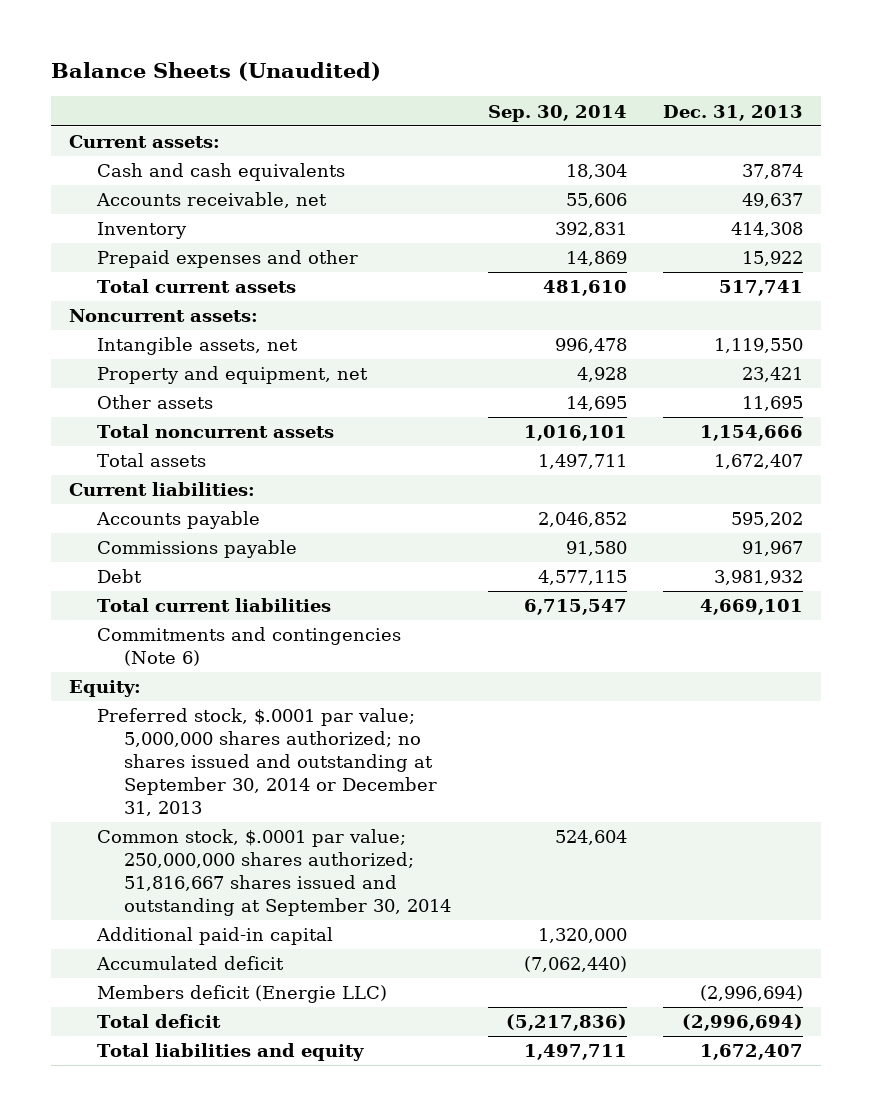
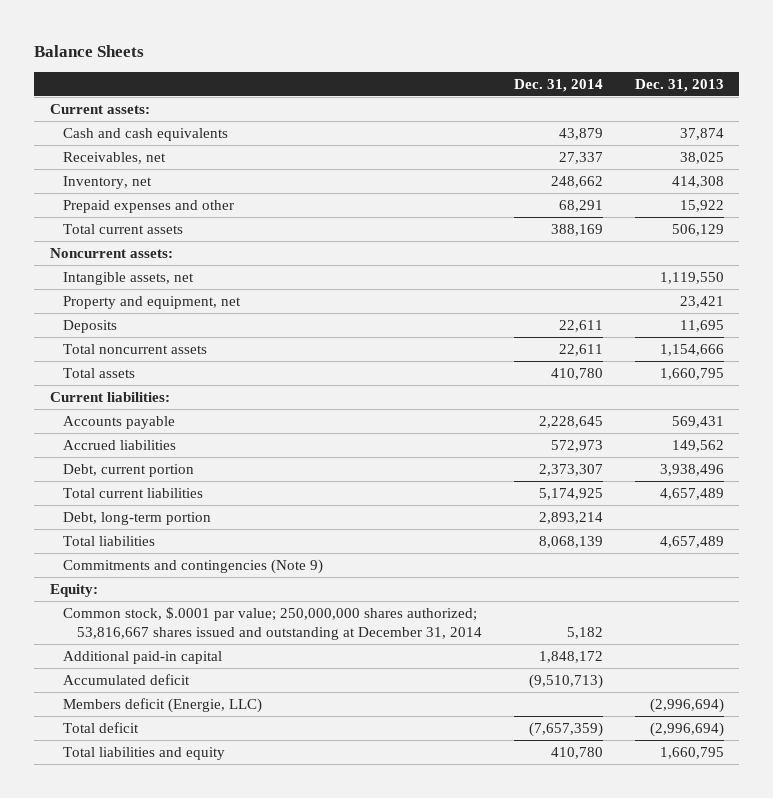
- Balance Sheets (Unaudited)
+ Balance Sheets
- | Sep. 30, 2014 | Dec. 31, 2013
+ | Dec. 31, 2014 | Dec. 31, 2013
- Accounts receivable, net | 55,606 | 49,637
- Inventory | 392,831 | 414,308
+ Receivables, net | 27,337 | 38,025
+ Inventory, net | 248,662 | 414,308
- Total current assets | 481,610 | 517,741
+ Total current assets | 388,169 | 506,129
- Other assets | 14,695 | 11,695
+ Deposits | 22,611 | 11,695
- Total assets | 1,497,711 | 1,672,407
+ Total assets | 410,780 | 1,660,795
- Accounts payable | 2,046,852 | 595,202
- Commissions payable | 91,580 | 91,967
- Debt | 4,577,115 | 3,981,932
- Total current liabilities | 6,715,547 | 4,669,101
- Commitments and contingencies (Note 6)
+ Accounts payable | 2,228,645 | 569,431
+ Accrued liabilities | 572,973 | 149,562
+ Debt, current portion | 2,373,307 | 3,938,496
+ Total current liabilities | 5,174,925 | 4,657,489
+ Debt, long-term portion | 2,893,214 |
+ Total liabilities | 8,068,139 | 4,657,489
+ Commitments and contingencies (Note 9)
- Preferred stock, $.0001 par value; 5,000,000 shares authorized; no shares issued and outstanding at September 30, 2014 or December 31, 2013
- Common stock, $.0001 par value; 250,000,000 shares authorized; 51,816,667 shares issued and outstanding at September 30, 2014 | 524,604 |
+ Common stock, $.0001 par value; 250,000,000 shares authorized; 53,816,667 shares issued and outstanding at December 31, 2014 | 5,182 |
- Members deficit (Energie LLC) | | (2,996,694)
+ Members deficit (Energie, LLC) | | (2,996,694)
- Total liabilities and equity | 1,497,711 | 1,672,407
+ Total liabilities and equity | 410,780 | 1,660,795

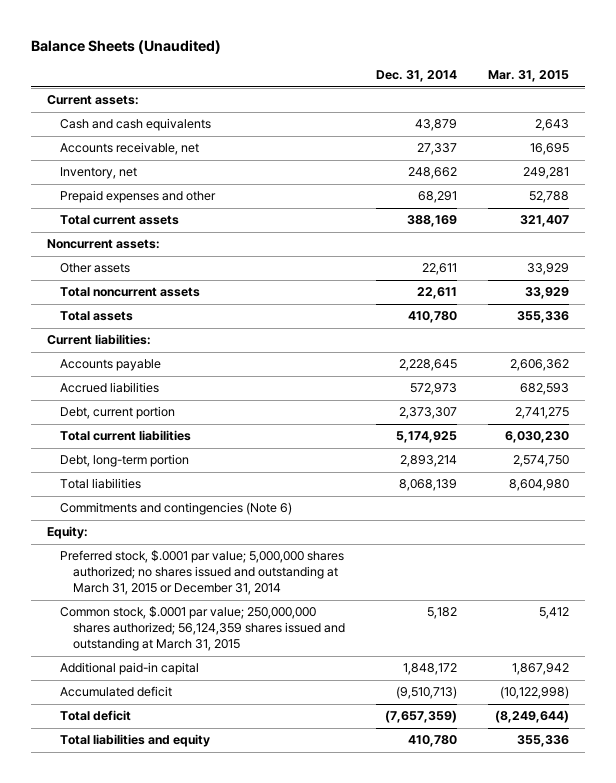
- Balance Sheets
+ Balance Sheets (Unaudited)
- | Dec. 31, 2014 | Dec. 31, 2013
+ | Dec. 31, 2014 | Mar. 31, 2015
- Receivables, net | 27,337 | 38,025
+ Accounts receivable, net | 27,337 | 16,695
- Intangible assets, net | | 1,119,550
- Property and equipment, net | | 23,421
- Deposits | 22,611 | 11,695
+ Other assets | 22,611 | 33,929
- Commitments and contingencies (Note 9)
+ Commitments and contingencies (Note 6)
- Common stock, $.0001 par value; 250,000,000 shares authorized; 53,816,667 shares issued and outstanding at December 31, 2014 | 5,182 |
+ Preferred stock, $.0001 par value; 5,000,000 shares authorized; no shares issued and outstanding at March 31, 2015 or December 31, 2014
+ Common stock, $.0001 par value; 250,000,000 shares authorized; 56,124,359 shares issued and outstanding at March 31, 2015 | 5,182 | 5,412
- Members deficit (Energie, LLC) | | (2,996,694)

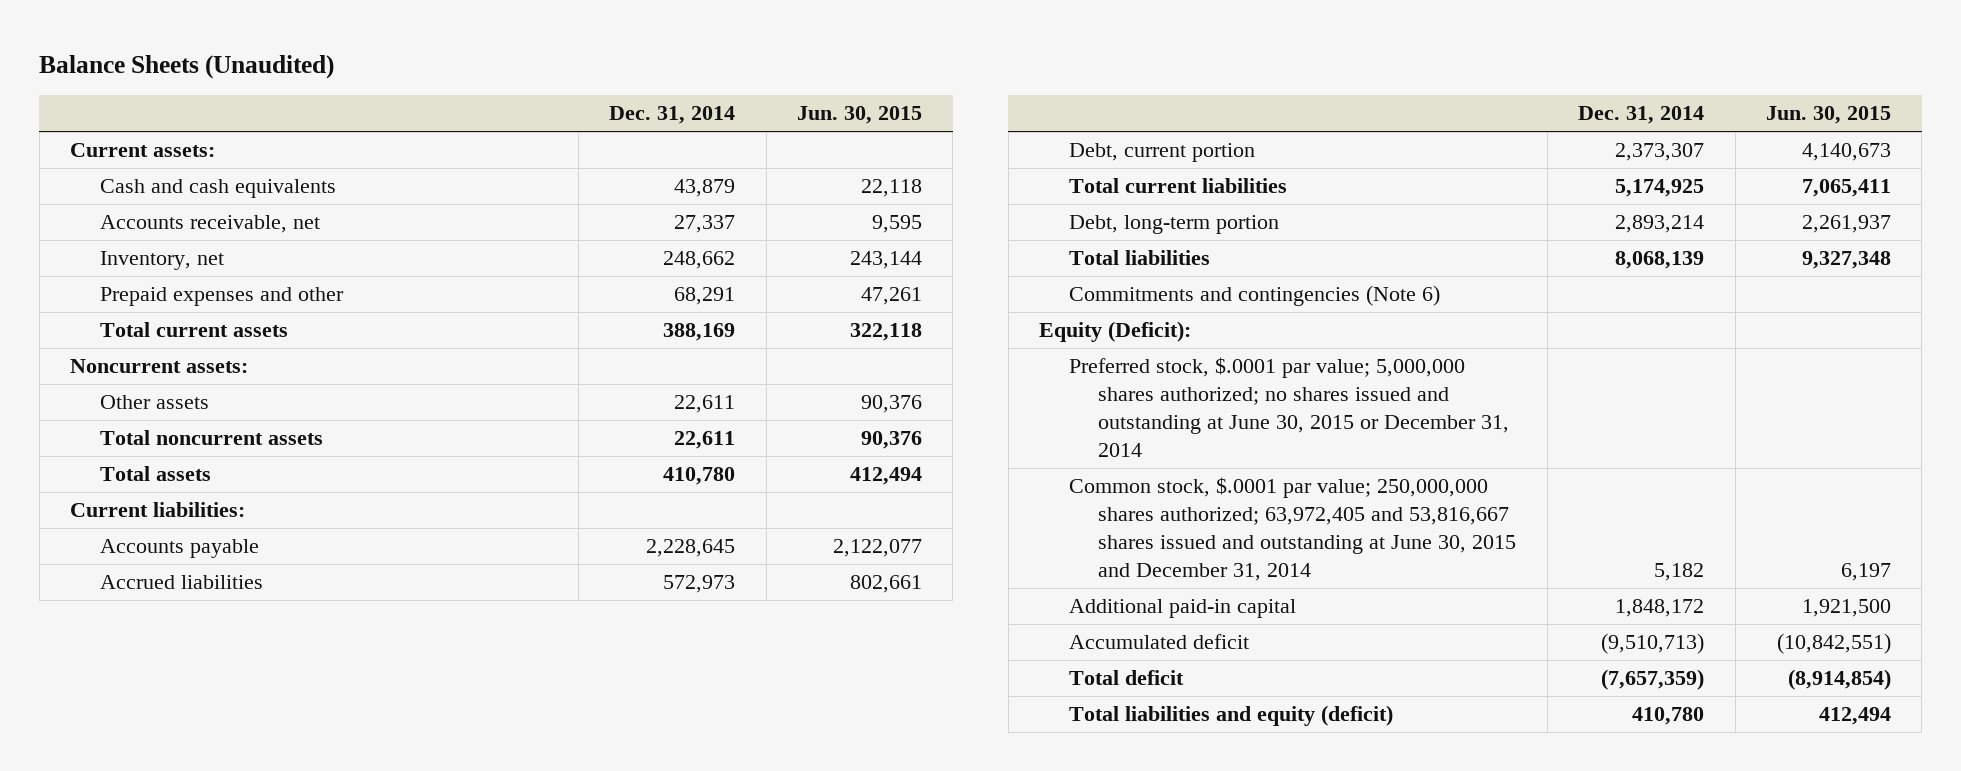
- | Dec. 31, 2014 | Mar. 31, 2015
+ | Dec. 31, 2014 | Jun. 30, 2015
- Equity:
- Preferred stock, $.0001 par value; 5,000,000 shares authorized; no shares issued and outstanding at March 31, 2015 or December 31, 2014
- Common stock, $.0001 par value; 250,000,000 shares authorized; 56,124,359 shares issued and outstanding at March 31, 2015 | 5,182 | 5,412
+ Equity (Deficit):
+ Preferred stock, $.0001 par value; 5,000,000 shares authorized; no shares issued and outstanding at June 30, 2015 or December 31, 2014
+ Common stock, $.0001 par value; 250,000,000 shares authorized; 63,972,405 and 53,816,667 shares issued and outstanding at June 30, 2015 and December 31, 2014 | 5,182 | 6,197
- Total liabilities and equity | 410,780 | 355,336
+ Total liabilities and equity (deficit) | 410,780 | 412,494

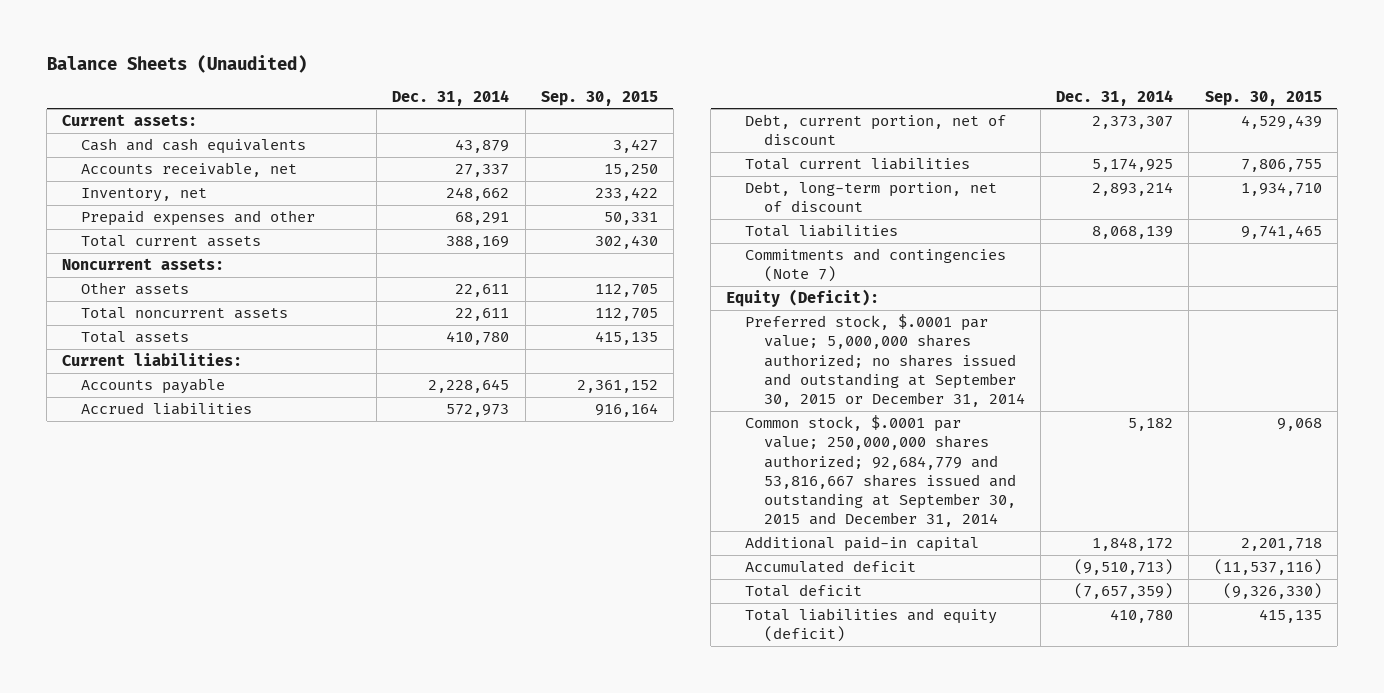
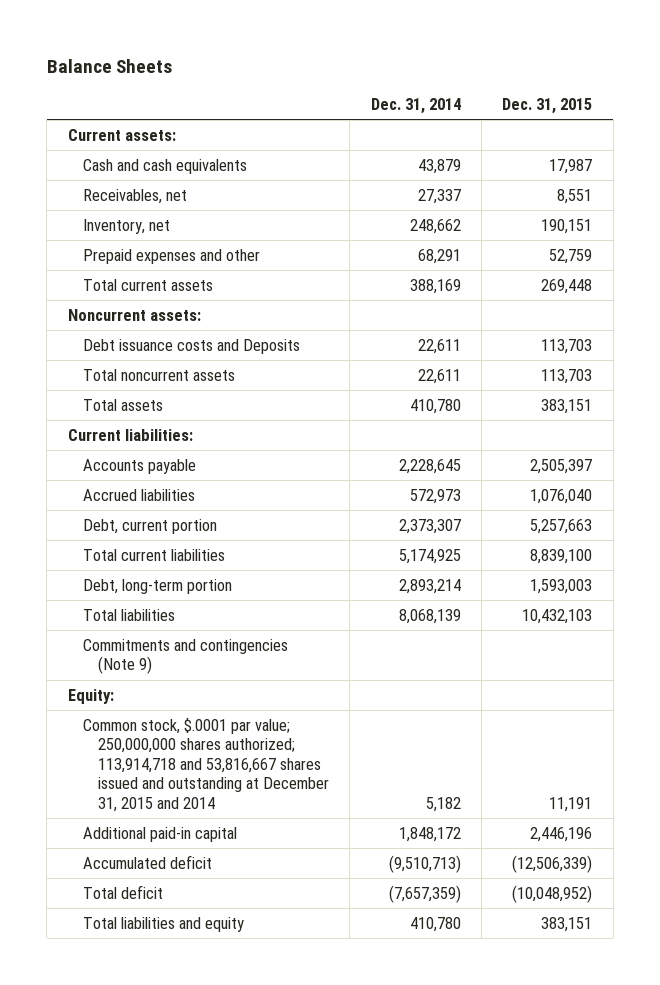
- Balance Sheets (Unaudited)
+ Balance Sheets
- | Dec. 31, 2014 | Sep. 30, 2015
+ | Dec. 31, 2014 | Dec. 31, 2015
- Accounts receivable, net | 27,337 | 15,250
+ Receivables, net | 27,337 | 8,551
- Other assets | 22,611 | 112,705
+ Debt issuance costs and Deposits | 22,611 | 113,703
- Debt, current portion, net of discount | 2,373,307 | 4,529,439
+ Debt, current portion | 2,373,307 | 5,257,663
- Debt, long-term portion, net of discount | 2,893,214 | 1,934,710
+ Debt, long-term portion | 2,893,214 | 1,593,003
- Commitments and contingencies (Note 7)
- Equity (Deficit):
- Preferred stock, $.0001 par value; 5,000,000 shares authorized; no shares issued and outstanding at September 30, 2015 or December 31, 2014
- Common stock, $.0001 par value; 250,000,000 shares authorized; 92,684,779 and 53,816,667 shares issued and outstanding at September 30, 2015 and December 31, 2014 | 5,182 | 9,068
+ Commitments and contingencies (Note 9)
+ Equity:
+ Common stock, $.0001 par value; 250,000,000 shares authorized; 113,914,718 and 53,816,667 shares issued and outstanding at December 31, 2015 and 2014 | 5,182 | 11,191
- Total liabilities and equity (deficit) | 410,780 | 415,135
+ Total liabilities and equity | 410,780 | 383,151

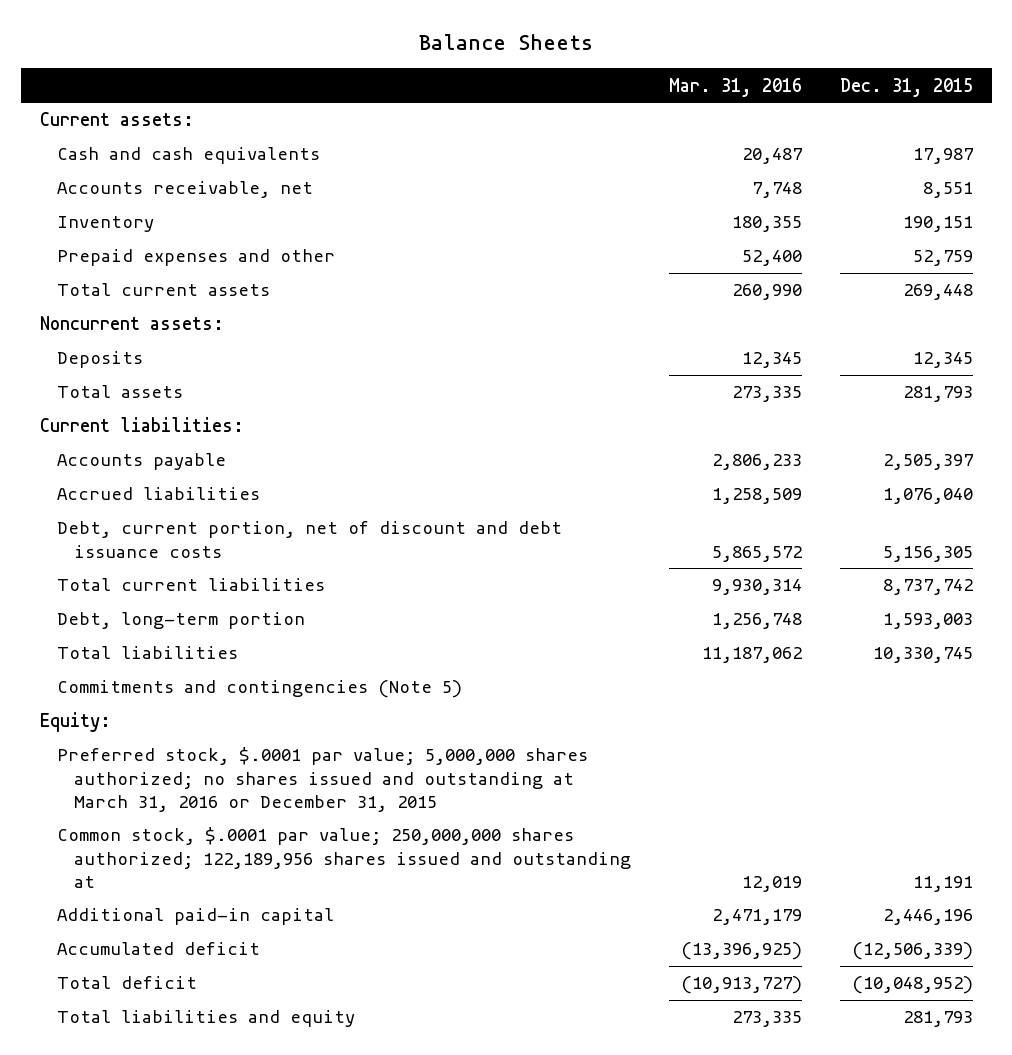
- | Dec. 31, 2014 | Dec. 31, 2015
+ | Mar. 31, 2016 | Dec. 31, 2015
- Receivables, net | 27,337 | 8,551
- Inventory, net | 248,662 | 190,151
+ Accounts receivable, net | 7,748 | 8,551
+ Inventory | 180,355 | 190,151
- Debt issuance costs and Deposits | 22,611 | 113,703
- Total noncurrent assets | 22,611 | 113,703
- Total assets | 410,780 | 383,151
+ Deposits | 12,345 | 12,345
+ Total assets | 273,335 | 281,793
- Debt, current portion | 2,373,307 | 5,257,663
- Total current liabilities | 5,174,925 | 8,839,100
+ Debt, current portion, net of discount and debt issuance costs | 5,865,572 | 5,156,305
+ Total current liabilities | 9,930,314 | 8,737,742
- Total liabilities | 8,068,139 | 10,432,103
- Commitments and contingencies (Note 9)
+ Total liabilities | 11,187,062 | 10,330,745
+ Commitments and contingencies (Note 5)
- Common stock, $.0001 par value; 250,000,000 shares authorized; 113,914,718 and 53,816,667 shares issued and outstanding at December 31, 2015 and 2014 | 5,182 | 11,191
+ Preferred stock, $.0001 par value; 5,000,000 shares authorized; no shares issued and outstanding at March 31, 2016 or December 31, 2015
+ Common stock, $.0001 par value; 250,000,000 shares authorized; 122,189,956 shares issued and outstanding at | 12,019 | 11,191
- Total liabilities and equity | 410,780 | 383,151
+ Total liabilities and equity | 273,335 | 281,793

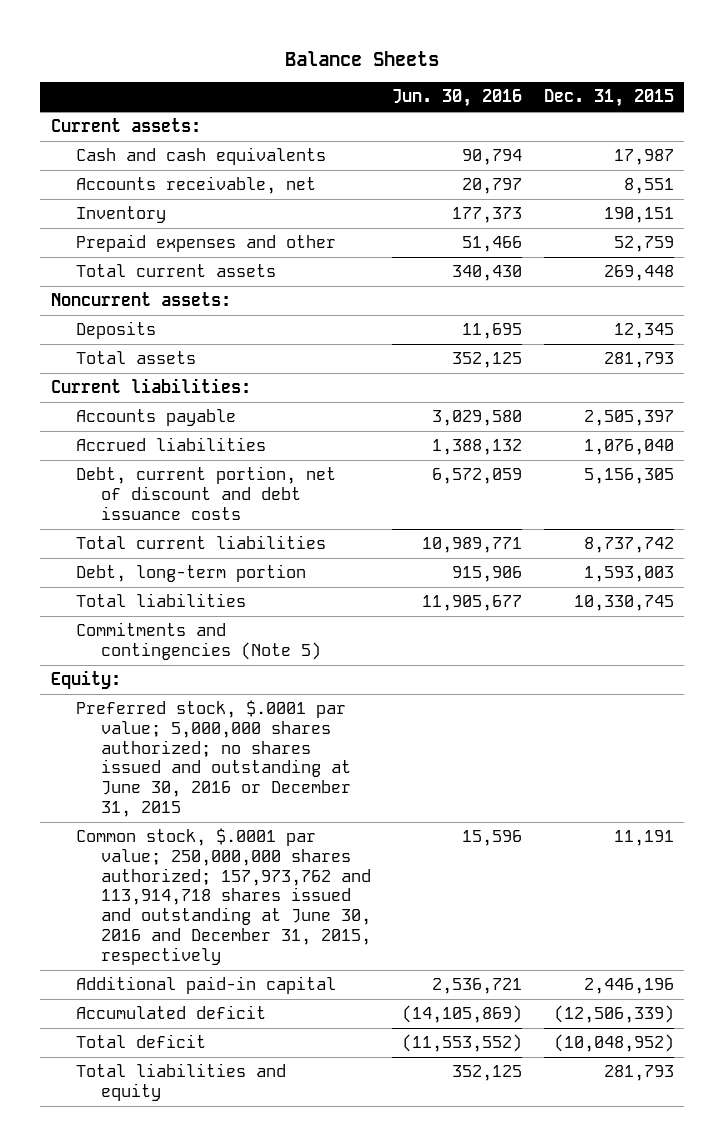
- | Mar. 31, 2016 | Dec. 31, 2015
+ | Jun. 30, 2016 | Dec. 31, 2015
- Preferred stock, $.0001 par value; 5,000,000 shares authorized; no shares issued and outstanding at March 31, 2016 or December 31, 2015
- Common stock, $.0001 par value; 250,000,000 shares authorized; 122,189,956 shares issued and outstanding at | 12,019 | 11,191
+ Preferred stock, $.0001 par value; 5,000,000 shares authorized; no shares issued and outstanding at June 30, 2016 or December 31, 2015
+ Common stock, $.0001 par value; 250,000,000 shares authorized; 157,973,762 and 113,914,718 shares issued and outstanding at June 30, 2016 and December 31, 2015, respectively | 15,596 | 11,191

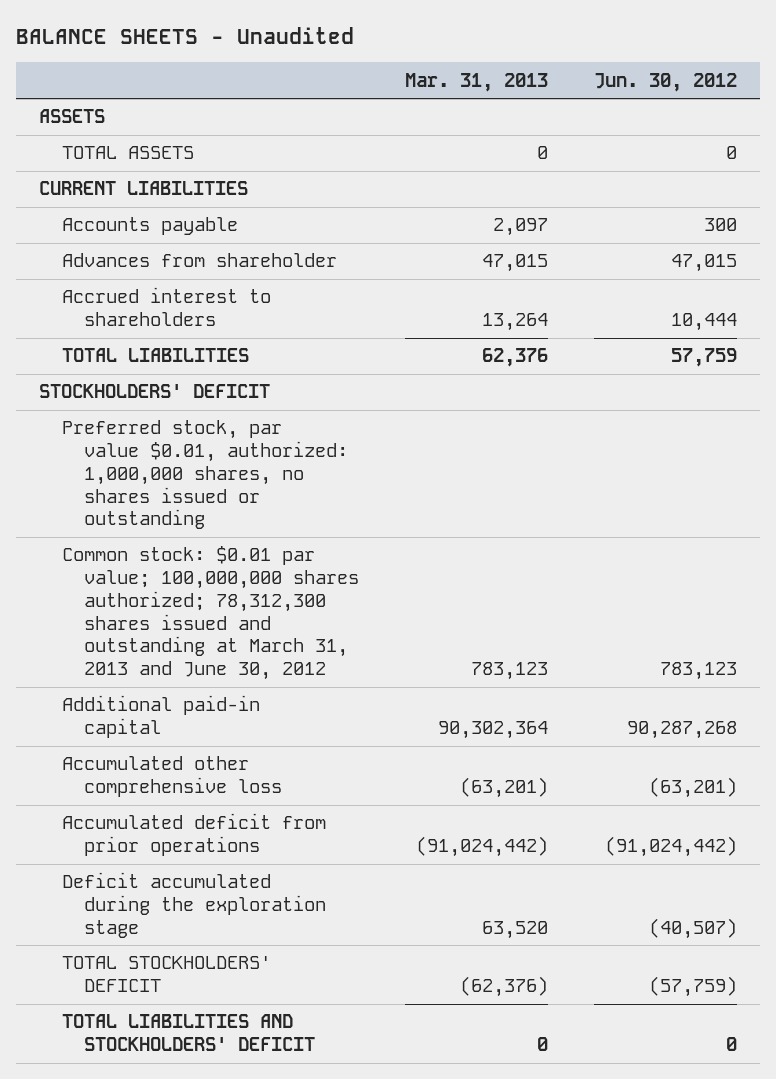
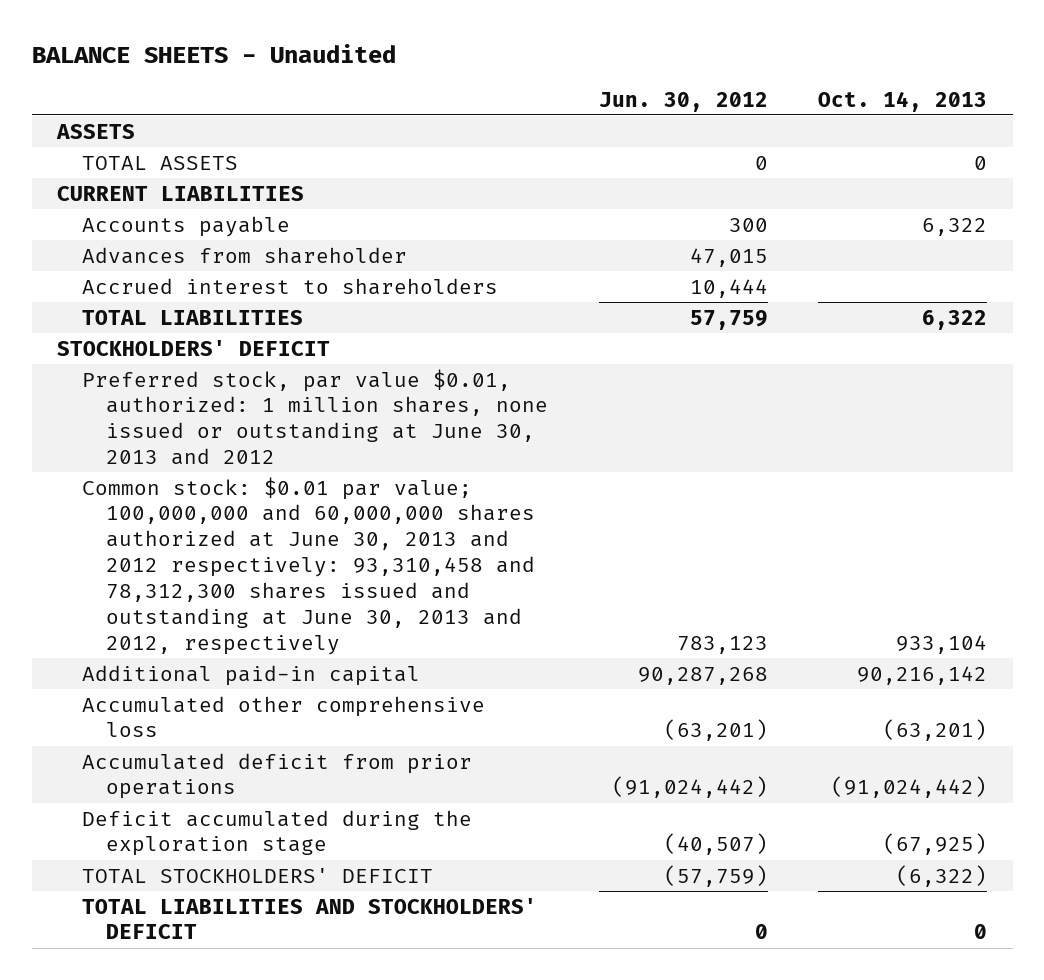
- | Mar. 31, 2013 | Jun. 30, 2012
+ | Jun. 30, 2012 | Oct. 14, 2013
- Preferred stock, par value $0.01, authorized: 1,000,000 shares, no shares issued or outstanding
- Common stock: $0.01 par value; 100,000,000 shares authorized; 78,312,300 shares issued and outstanding at March 31, 2013 and June 30, 2012 | 783,123 | 783,123
+ Preferred stock, par value $0.01, authorized: 1 million shares, none issued or outstanding at June 30, 2013 and 2012
+ Common stock: $0.01 par value; 100,000,000 and 60,000,000 shares authorized at June 30, 2013 and 2012 respectively: 93,310,458 and 78,312,300 shares issued and outstanding at June 30, 2013 and 2012, respectively | 783,123 | 933,104

